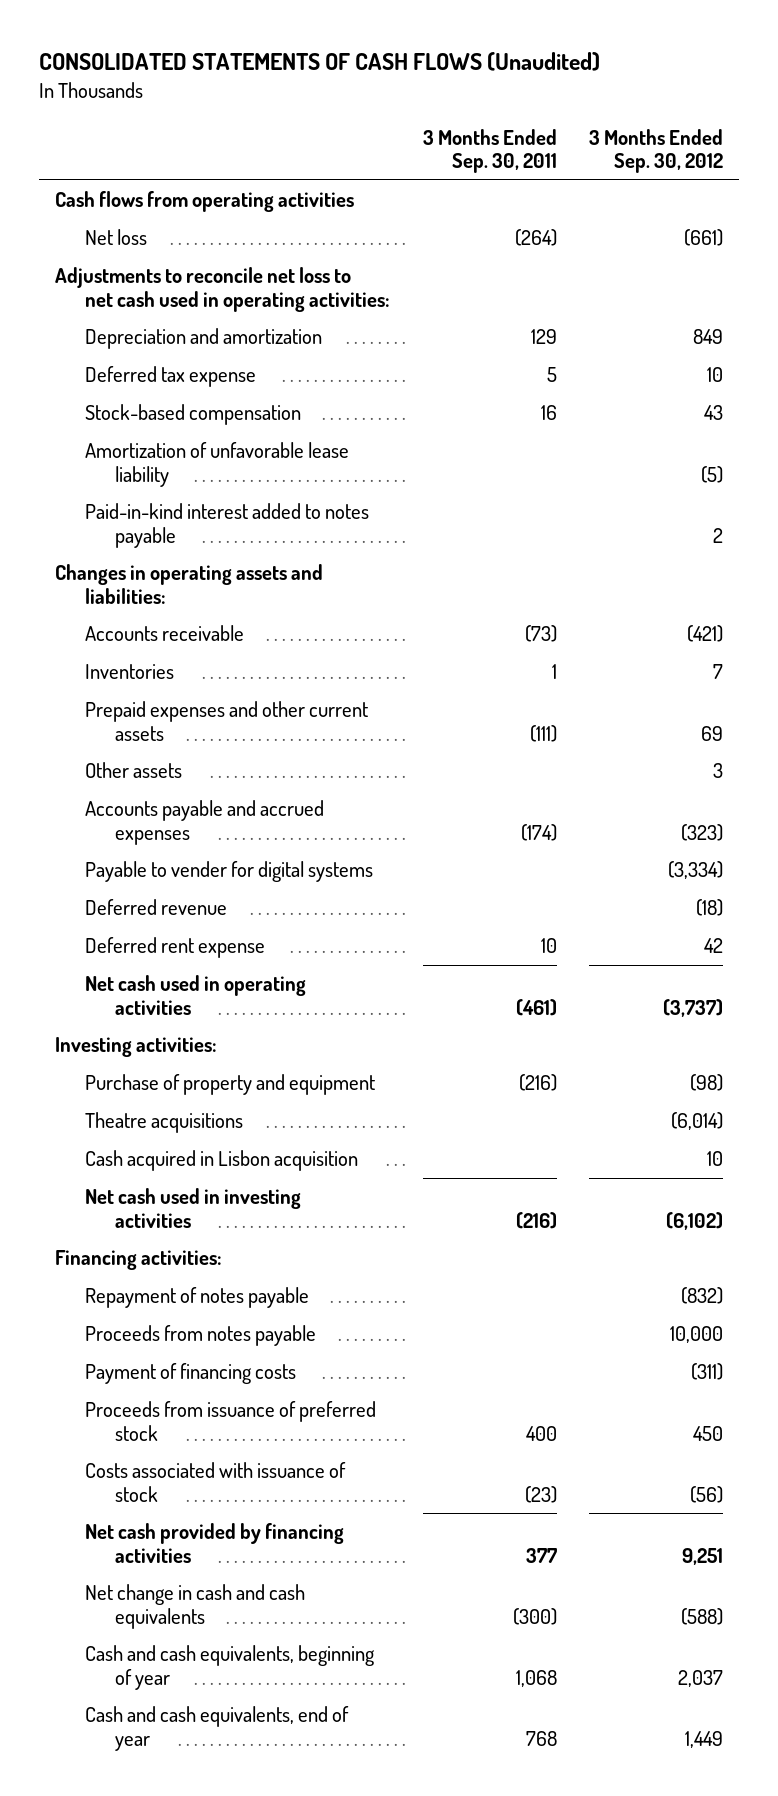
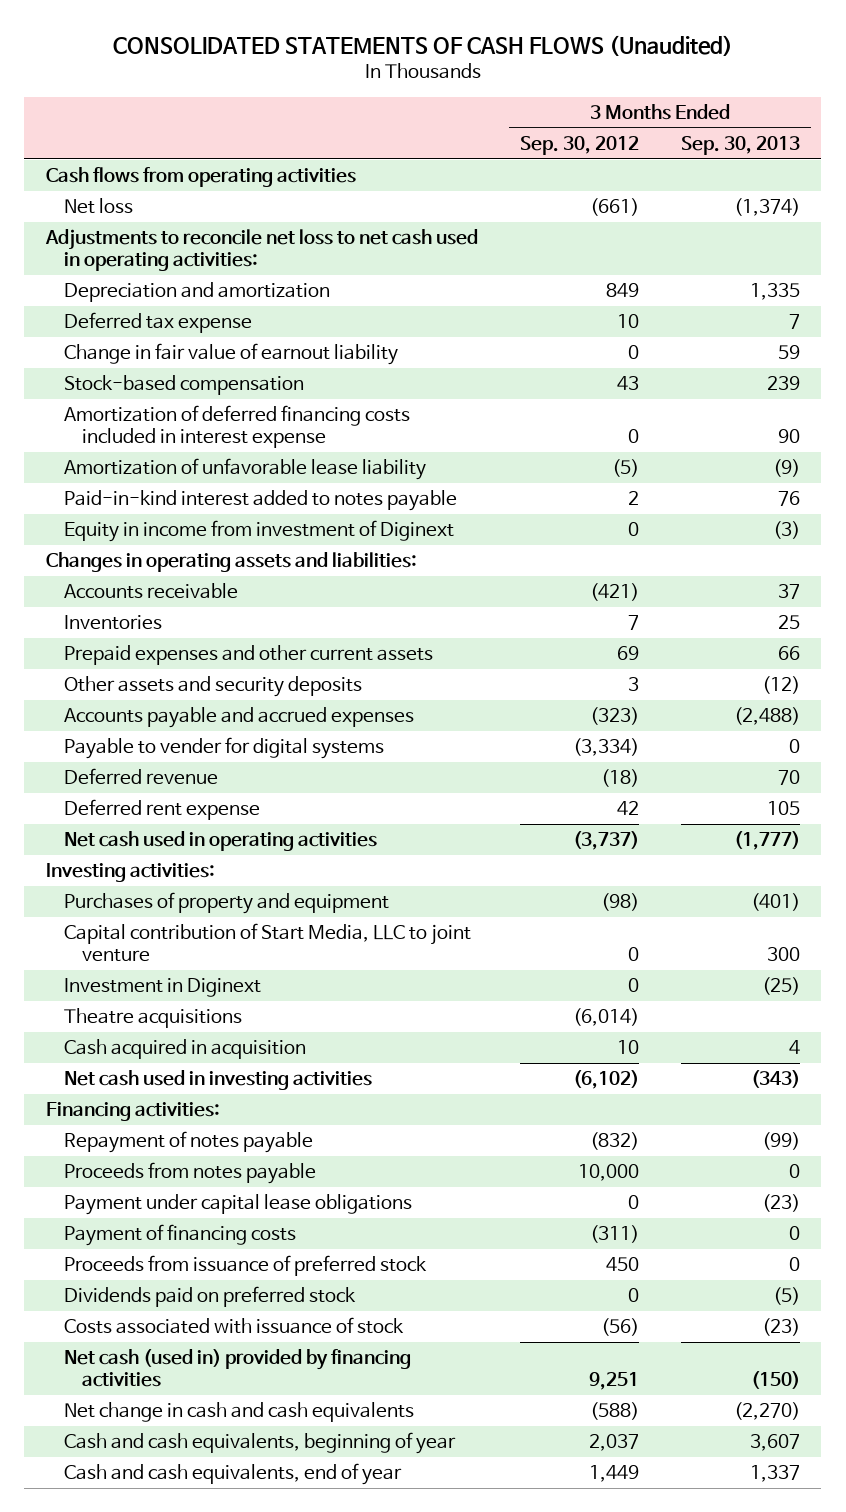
- | 3 Months Ended Sep. 30, 2011 | 3 Months Ended Sep. 30, 2012
+ | 3 Months Ended Sep. 30, 2012 | 3 Months Ended Sep. 30, 2013
+ Change in fair value of earnout liability | 0 | 59
+ Amortization of deferred financing costs included in interest expense | 0 | 90
+ Equity in income from investment of Diginext | 0 | (3)
- Other assets | | 3
+ Other assets and security deposits | 3 | (12)
- Purchase of property and equipment | (216) | (98)
+ Purchases of property and equipment | (98) | (401)
+ Capital contribution of Start Media, LLC to joint venture | 0 | 300
+ Investment in Diginext | 0 | (25)
- Cash acquired in Lisbon acquisition | | 10
+ Cash acquired in acquisition | 10 | 4
+ Payment under capital lease obligations | 0 | (23)
+ Dividends paid on preferred stock | 0 | (5)
- Net cash provided by financing activities | 377 | 9,251
+ Net cash (used in) provided by financing activities | 9,251 | (150)

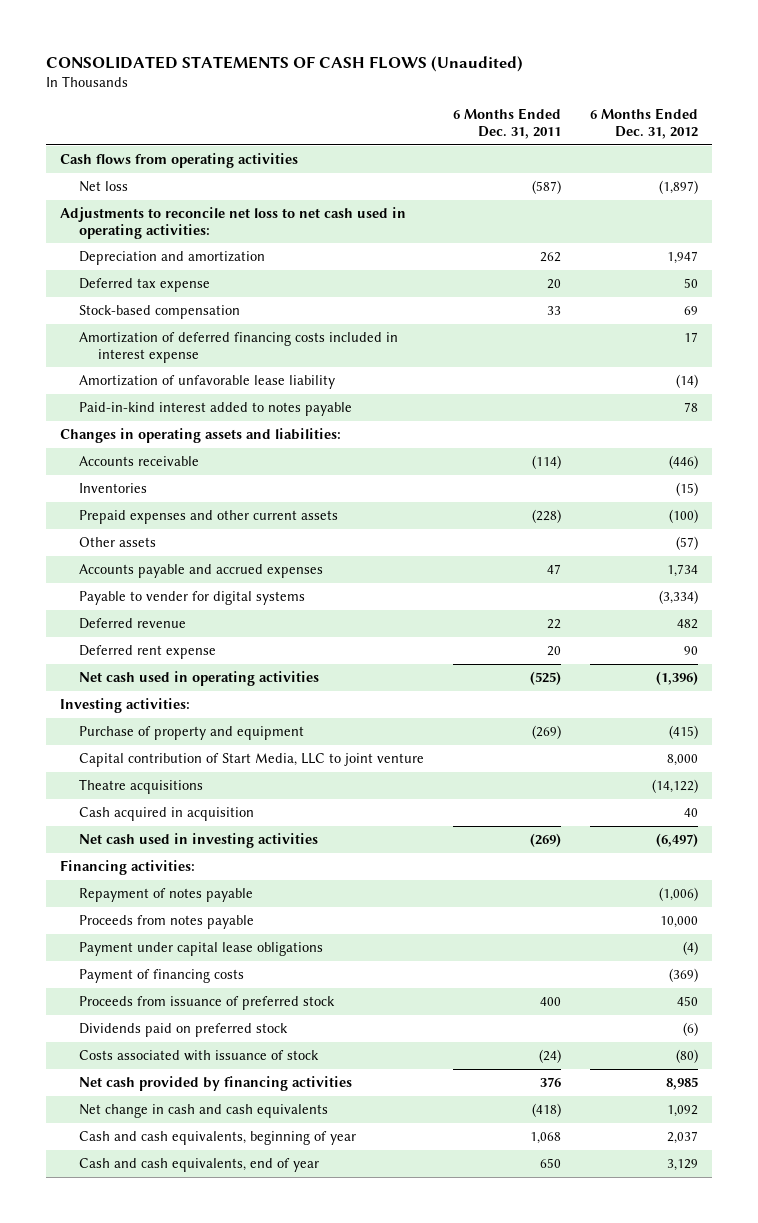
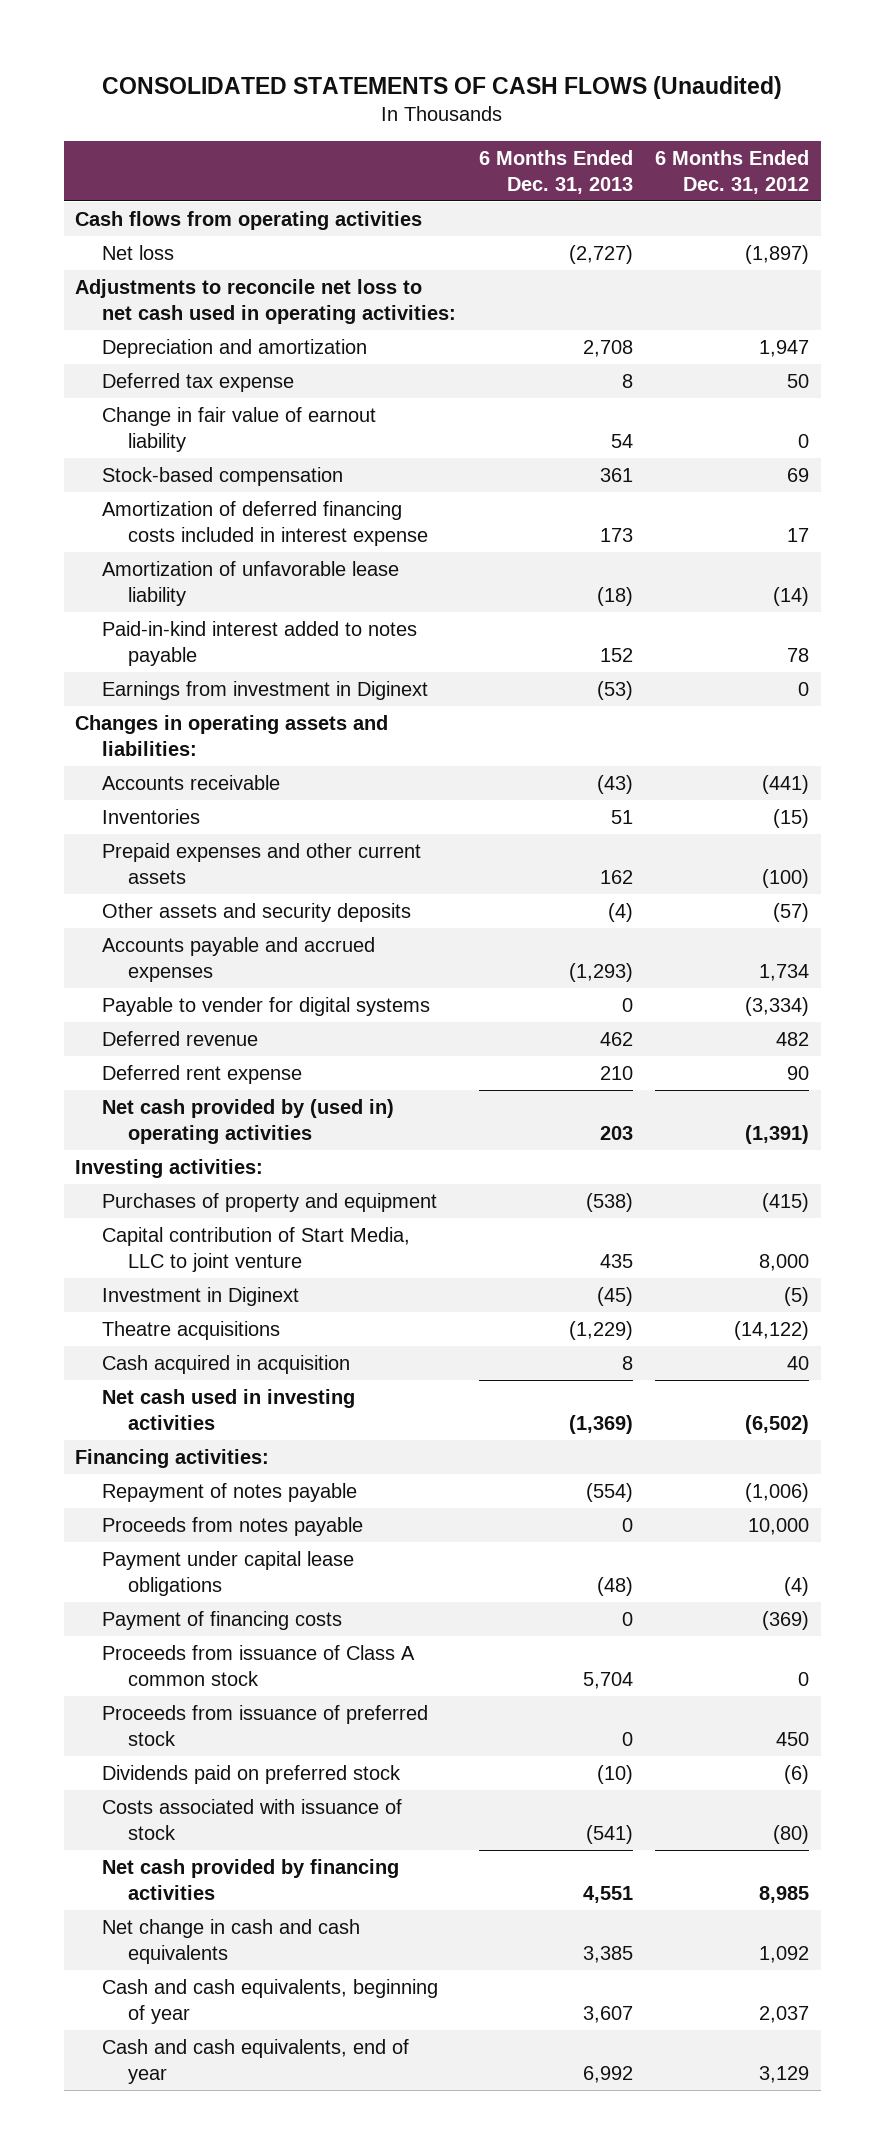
- | 6 Months Ended Dec. 31, 2011 | 6 Months Ended Dec. 31, 2012
+ | 6 Months Ended Dec. 31, 2013 | 6 Months Ended Dec. 31, 2012
+ Change in fair value of earnout liability | 54 | 0
+ Earnings from investment in Diginext | (53) | 0
- Accounts receivable | (114) | (446)
+ Accounts receivable | (43) | (441)
- Other assets | | (57)
+ Other assets and security deposits | (4) | (57)
- Net cash used in operating activities | (525) | (1,396)
+ Net cash provided by (used in) operating activities | 203 | (1,391)
- Purchase of property and equipment | (269) | (415)
+ Purchases of property and equipment | (538) | (415)
+ Investment in Diginext | (45) | (5)
- Net cash used in investing activities | (269) | (6,497)
+ Net cash used in investing activities | (1,369) | (6,502)
+ Proceeds from issuance of Class A common stock | 5,704 | 0

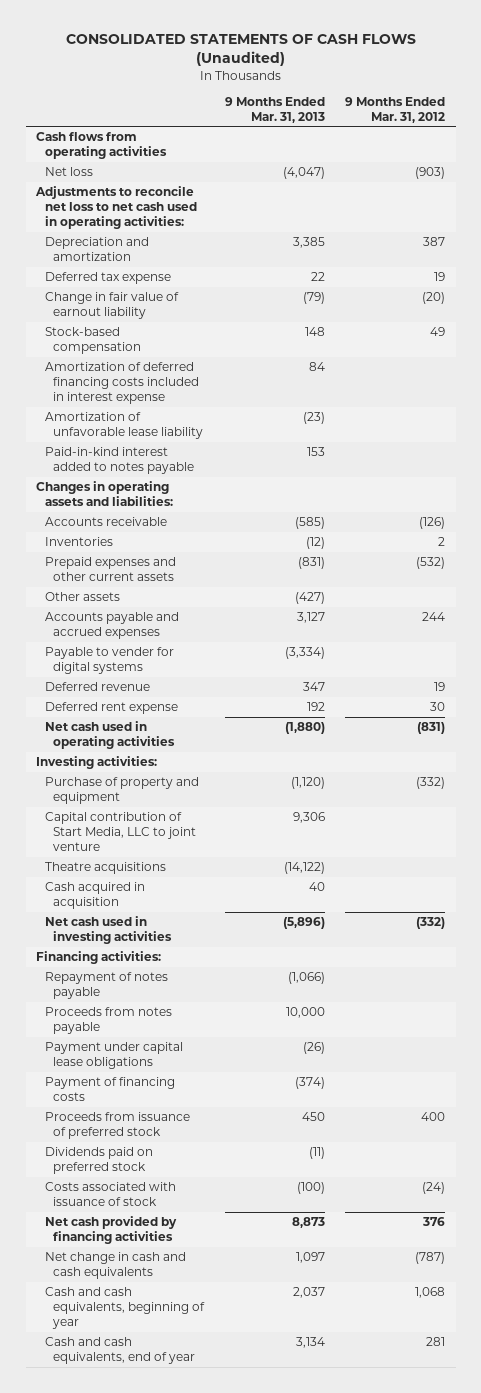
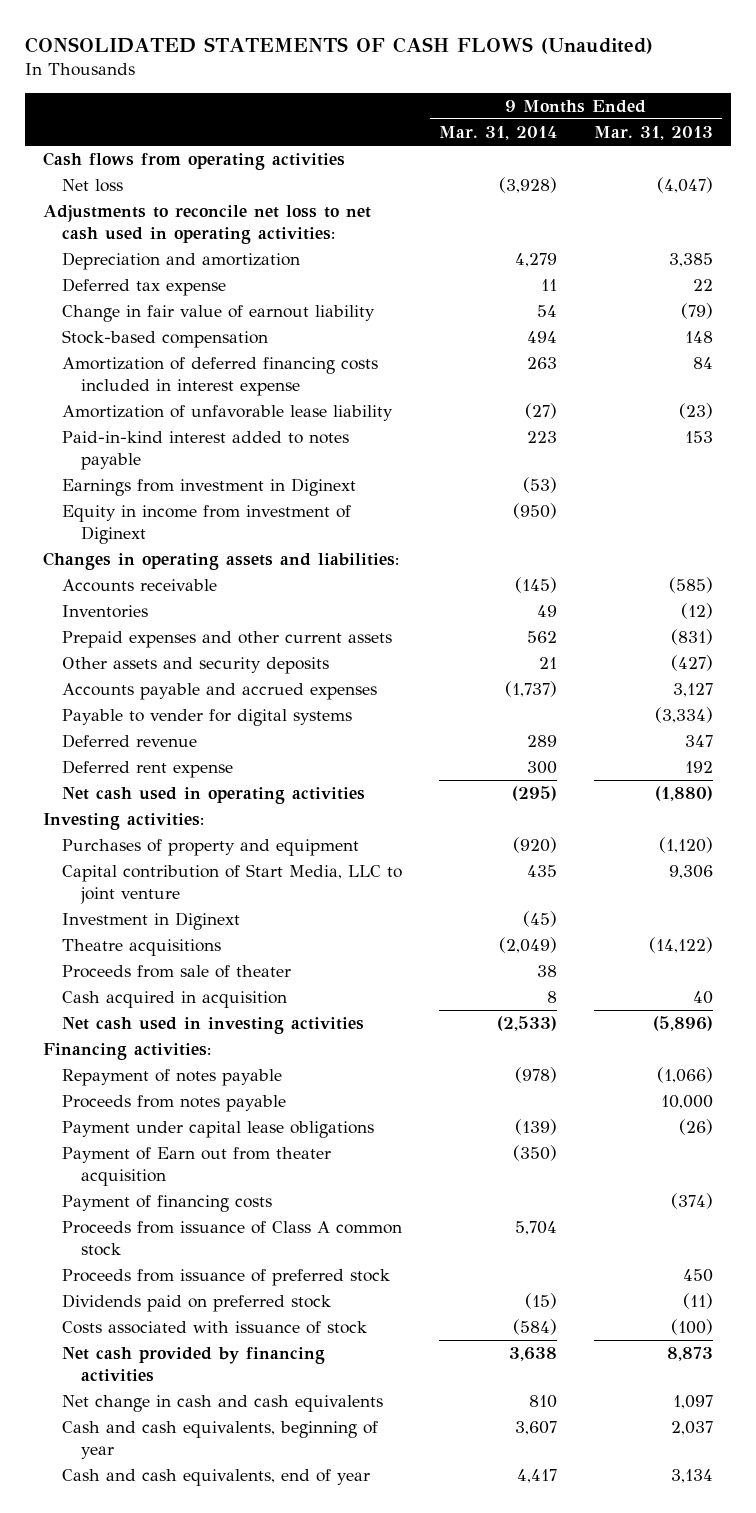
- | 9 Months Ended Mar. 31, 2013 | 9 Months Ended Mar. 31, 2012
+ | 9 Months Ended Mar. 31, 2014 | 9 Months Ended Mar. 31, 2013
+ Earnings from investment in Diginext | (53) |
+ Equity in income from investment of Diginext | (950) |
- Other assets | (427) |
+ Other assets and security deposits | 21 | (427)
- Purchase of property and equipment | (1,120) | (332)
+ Purchases of property and equipment | (920) | (1,120)
+ Investment in Diginext | (45) |
+ Proceeds from sale of theater | 38 |
+ Payment of Earn out from theater acquisition | (350) |
+ Proceeds from issuance of Class A common stock | 5,704 |

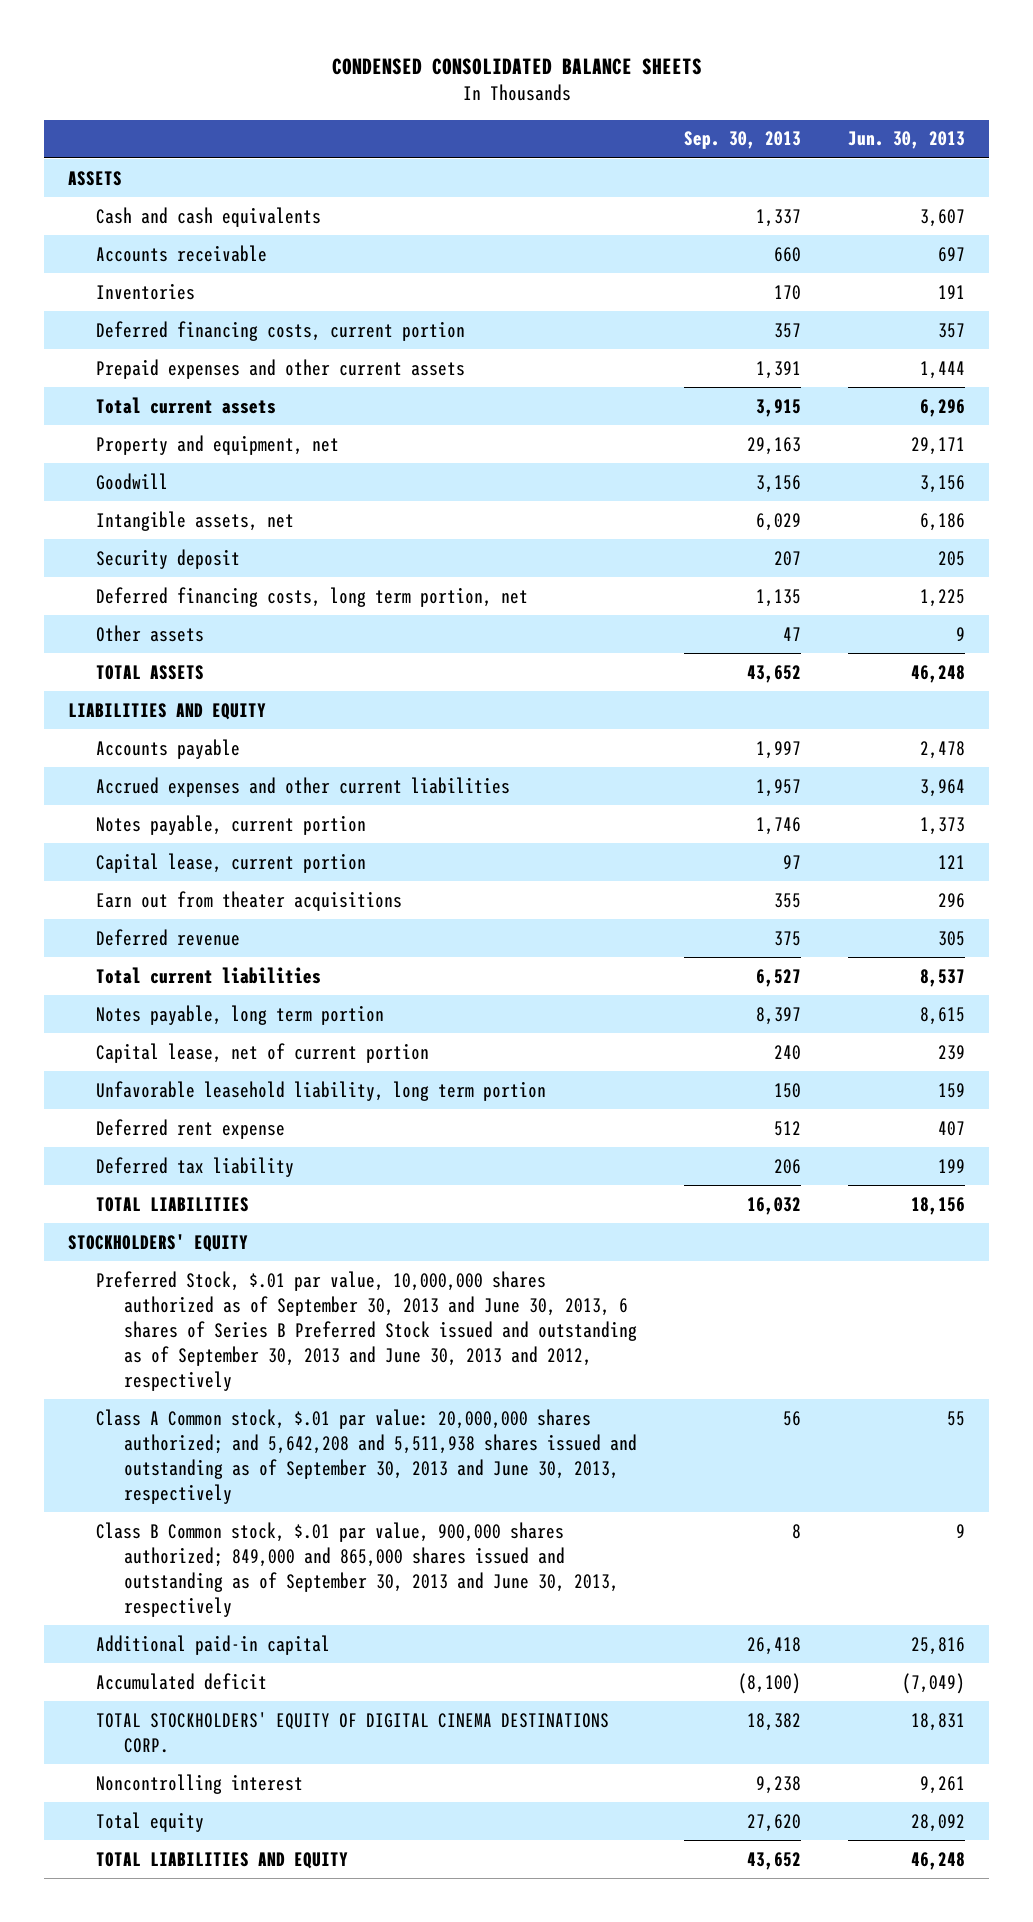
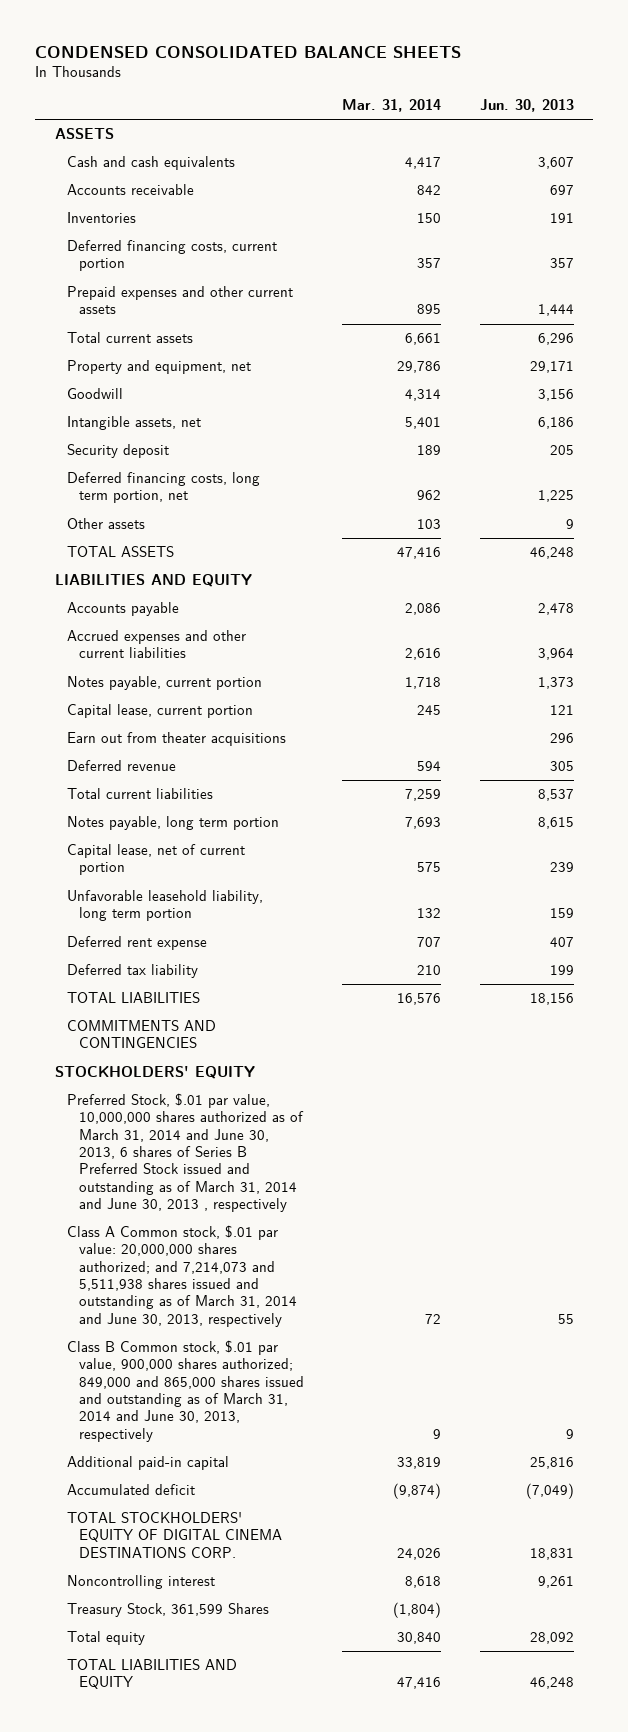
- | Sep. 30, 2013 | Jun. 30, 2013
+ | Mar. 31, 2014 | Jun. 30, 2013
+ COMMITMENTS AND CONTINGENCIES
- Preferred Stock, $.01 par value, 10,000,000 shares authorized as of September 30, 2013 and June 30, 2013, 6 shares of Series B Preferred Stock issued and outstanding as of September 30, 2013 and June 30, 2013 and 2012, respectively
- Class A Common stock, $.01 par value: 20,000,000 shares authorized; and 5,642,208 and 5,511,938 shares issued and outstanding as of September 30, 2013 and June 30, 2013, respectively | 56 | 55
- Class B Common stock, $.01 par value, 900,000 shares authorized; 849,000 and 865,000 shares issued and outstanding as of September 30, 2013 and June 30, 2013, respectively | 8 | 9
+ Preferred Stock, $.01 par value, 10,000,000 shares authorized as of March 31, 2014 and June 30, 2013, 6 shares of Series B Preferred Stock issued and outstanding as of March 31, 2014 and June 30, 2013 , respectively
+ Class A Common stock, $.01 par value: 20,000,000 shares authorized; and 7,214,073 and 5,511,938 shares issued and outstanding as of March 31, 2014 and June 30, 2013, respectively | 72 | 55
+ Class B Common stock, $.01 par value, 900,000 shares authorized; 849,000 and 865,000 shares issued and outstanding as of March 31, 2014 and June 30, 2013, respectively | 9 | 9
+ Treasury Stock, 361,599 Shares | (1,804) |

